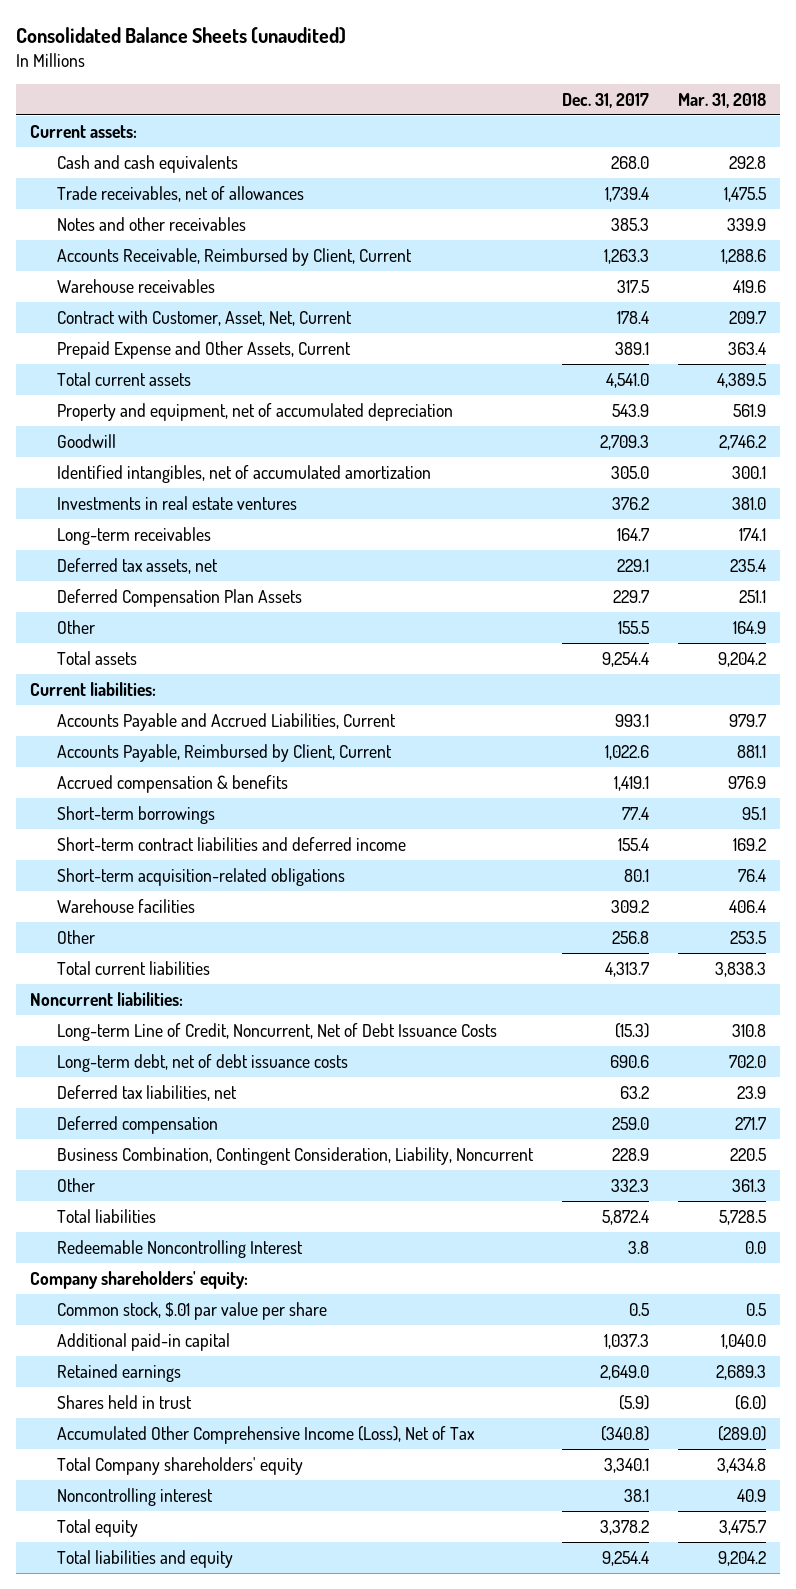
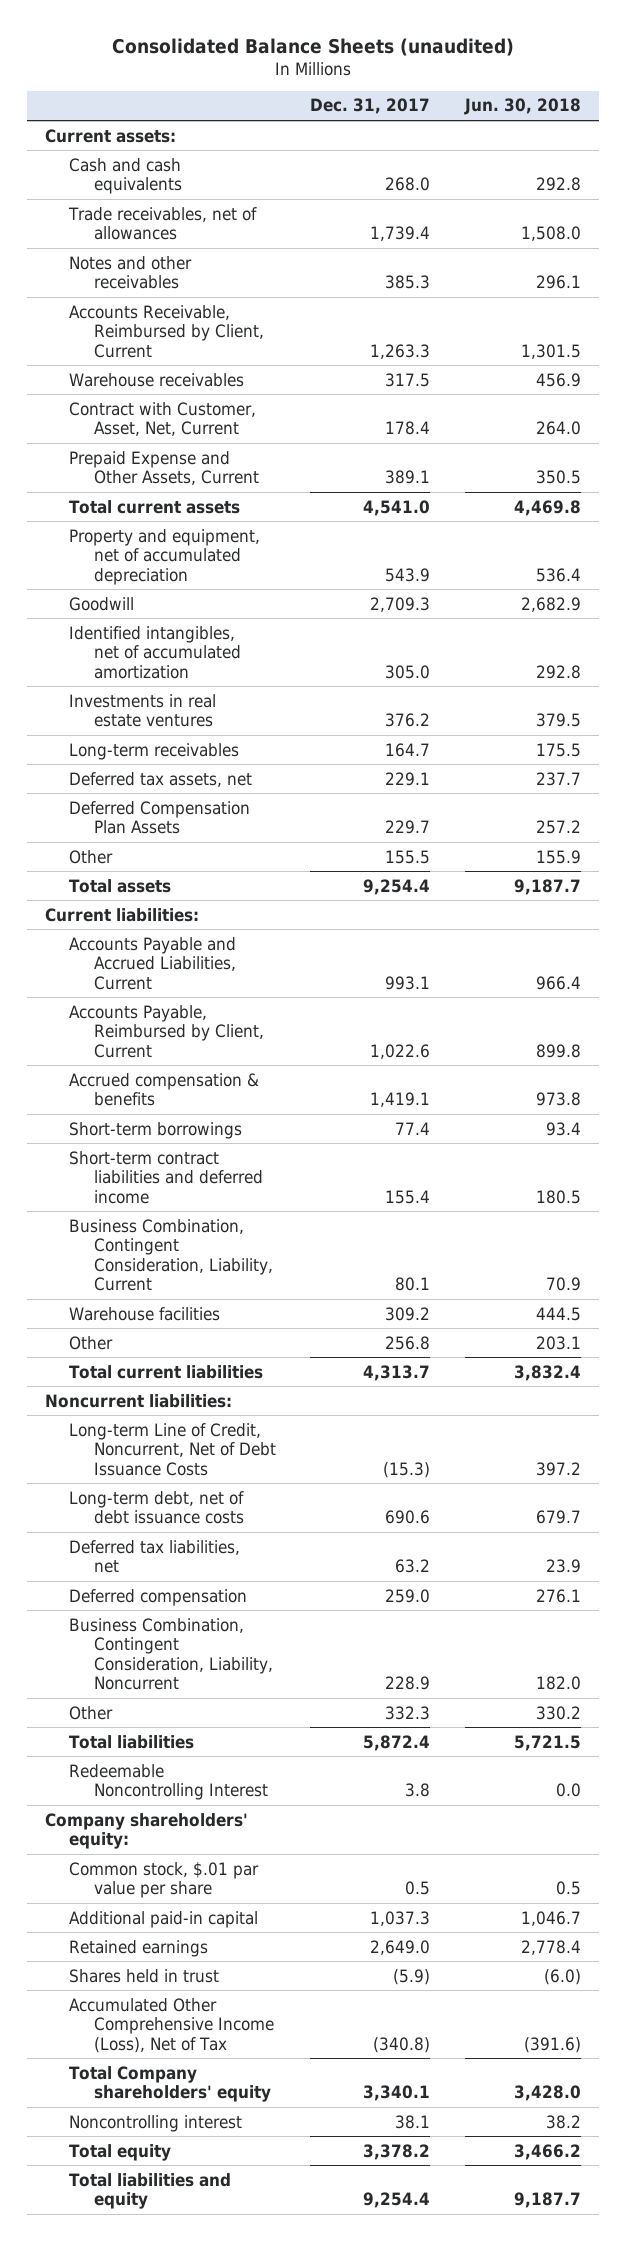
- | Dec. 31, 2017 | Mar. 31, 2018
+ | Dec. 31, 2017 | Jun. 30, 2018
- Short-term acquisition-related obligations | 80.1 | 76.4
+ Business Combination, Contingent Consideration, Liability, Current | 80.1 | 70.9

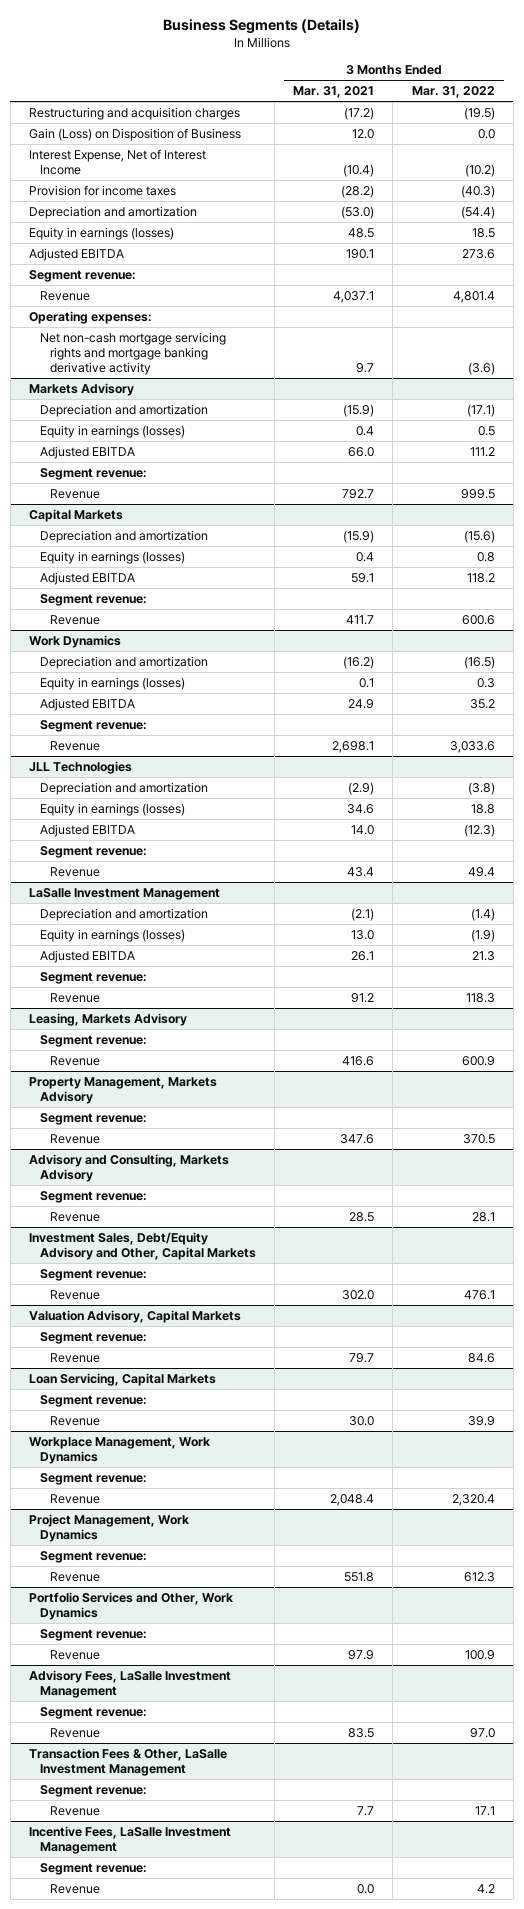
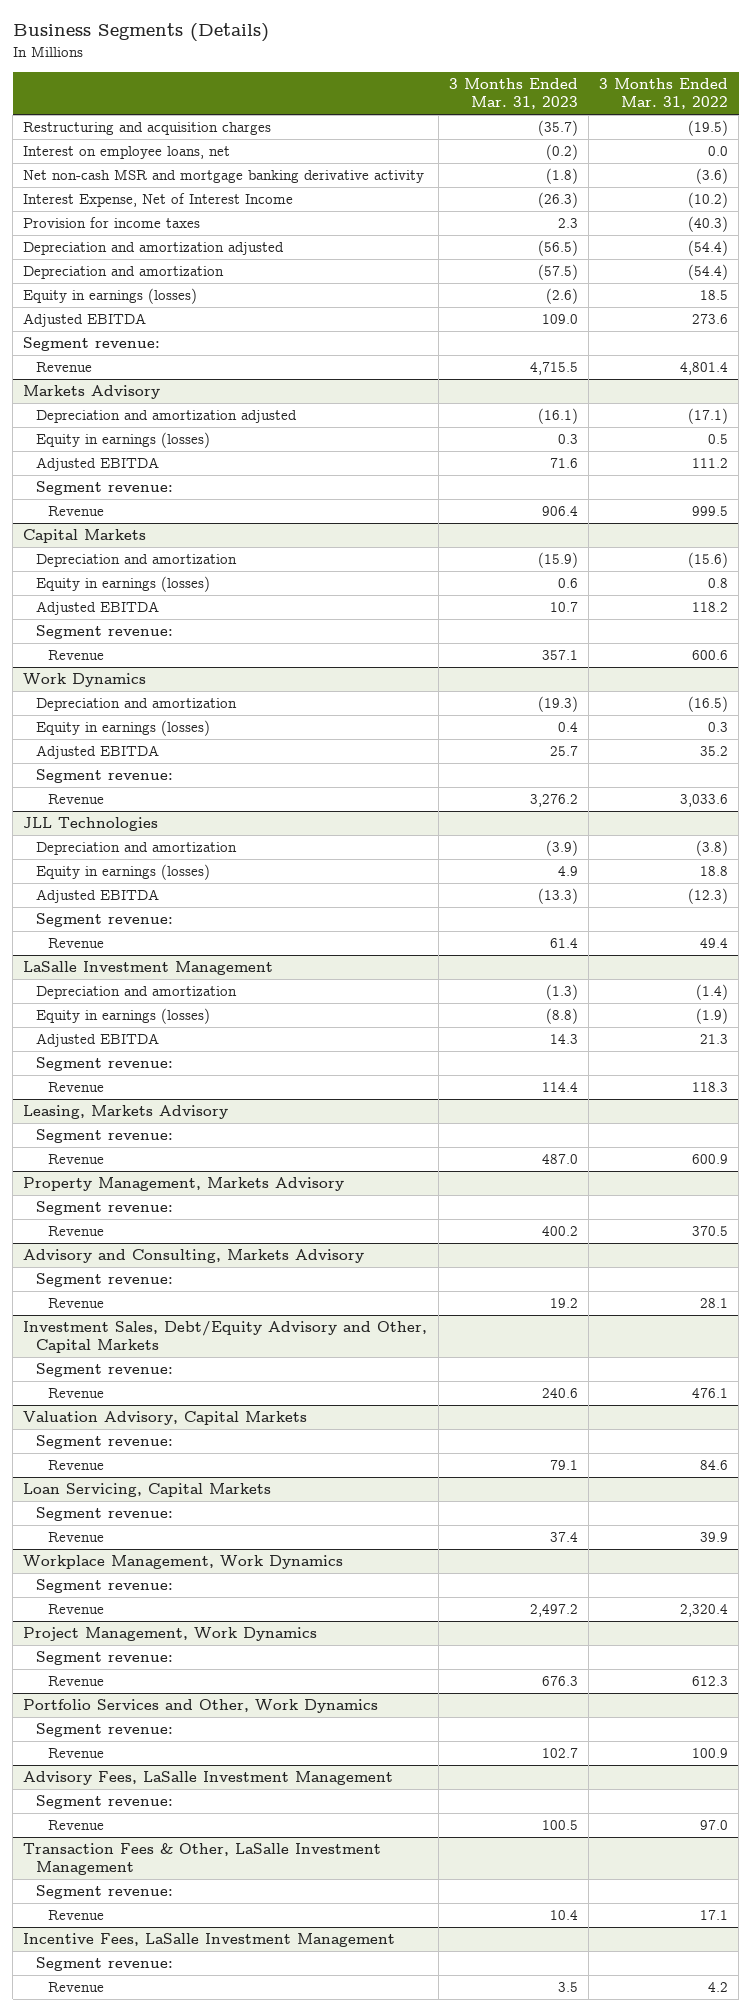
- | 3 Months Ended Mar. 31, 2021 | 3 Months Ended Mar. 31, 2022
+ | 3 Months Ended Mar. 31, 2023 | 3 Months Ended Mar. 31, 2022
- Gain (Loss) on Disposition of Business | 12.0 | 0.0
+ Interest on employee loans, net | (0.2) | 0.0
+ Net non-cash MSR and mortgage banking derivative activity | (1.8) | (3.6)
+ Depreciation and amortization adjusted | (56.5) | (54.4)
- Operating expenses:
- Net non-cash mortgage servicing rights and mortgage banking derivative activity | 9.7 | (3.6)
@ Markets Advisory
- Depreciation and amortization | (15.9) | (17.1)
+ Depreciation and amortization adjusted | (16.1) | (17.1)

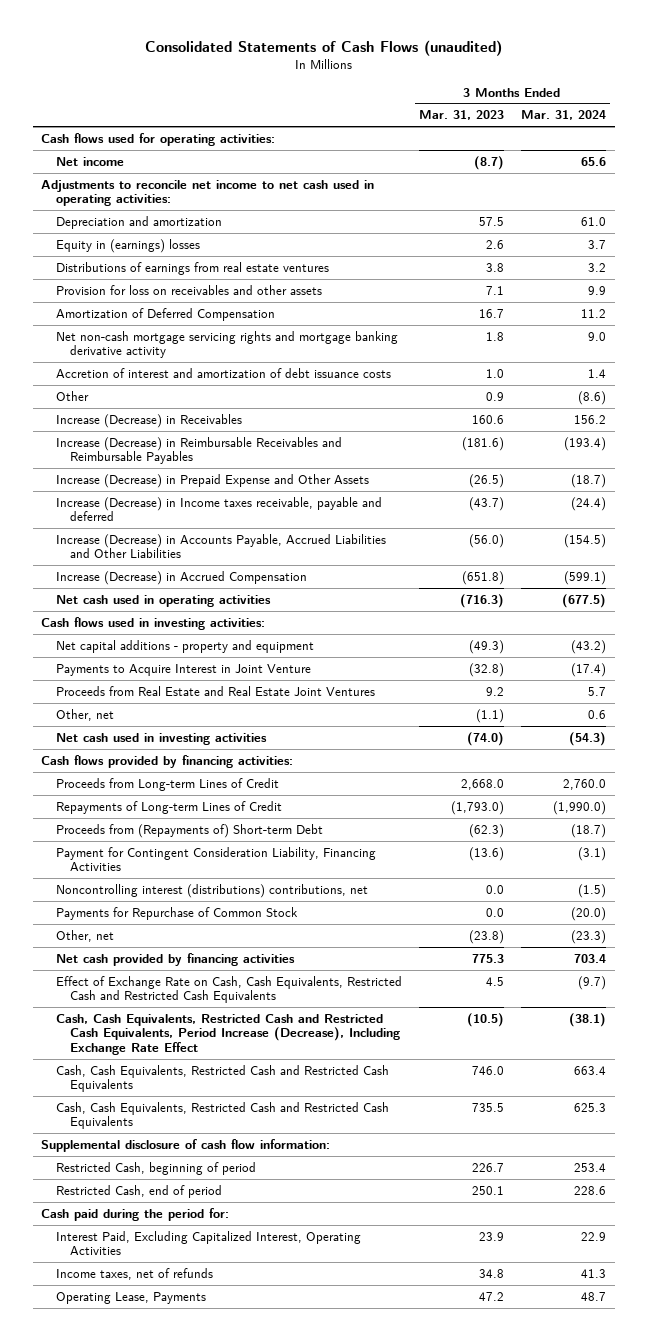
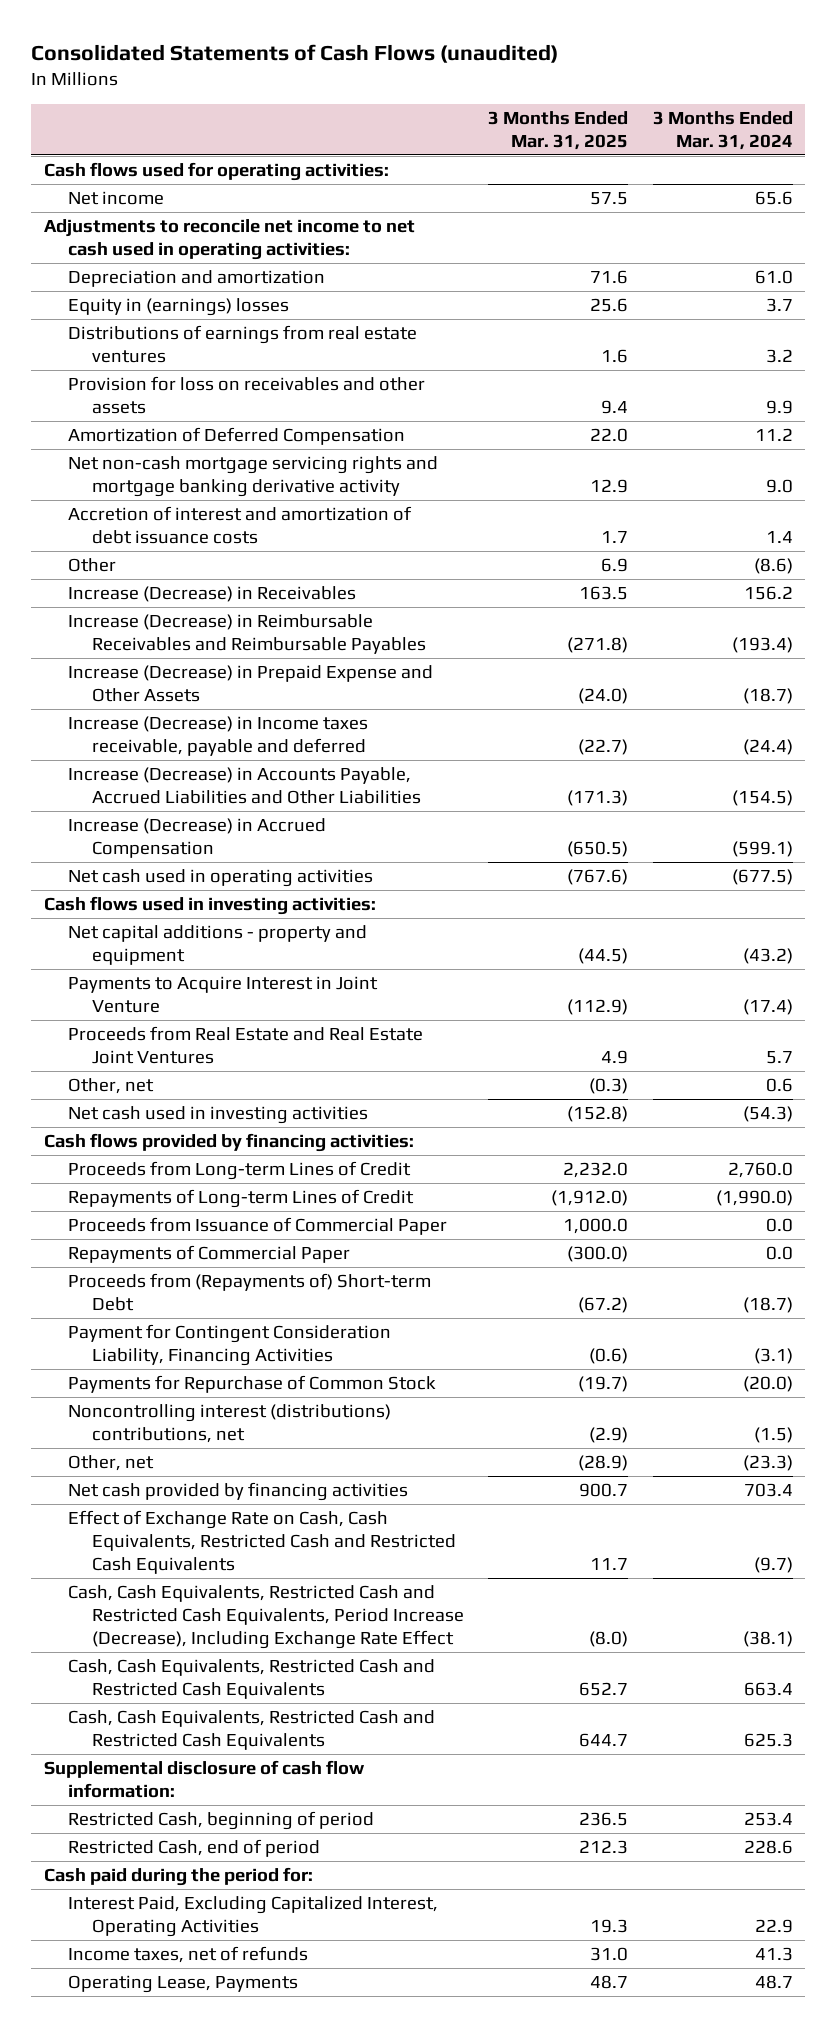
- | 3 Months Ended Mar. 31, 2023 | 3 Months Ended Mar. 31, 2024
+ | 3 Months Ended Mar. 31, 2025 | 3 Months Ended Mar. 31, 2024
+ Proceeds from Issuance of Commercial Paper | 1,000.0 | 0.0
+ Repayments of Commercial Paper | (300.0) | 0.0
moved down: Noncontrolling interest (distributions) contributions, net | (2.9) | (1.5)

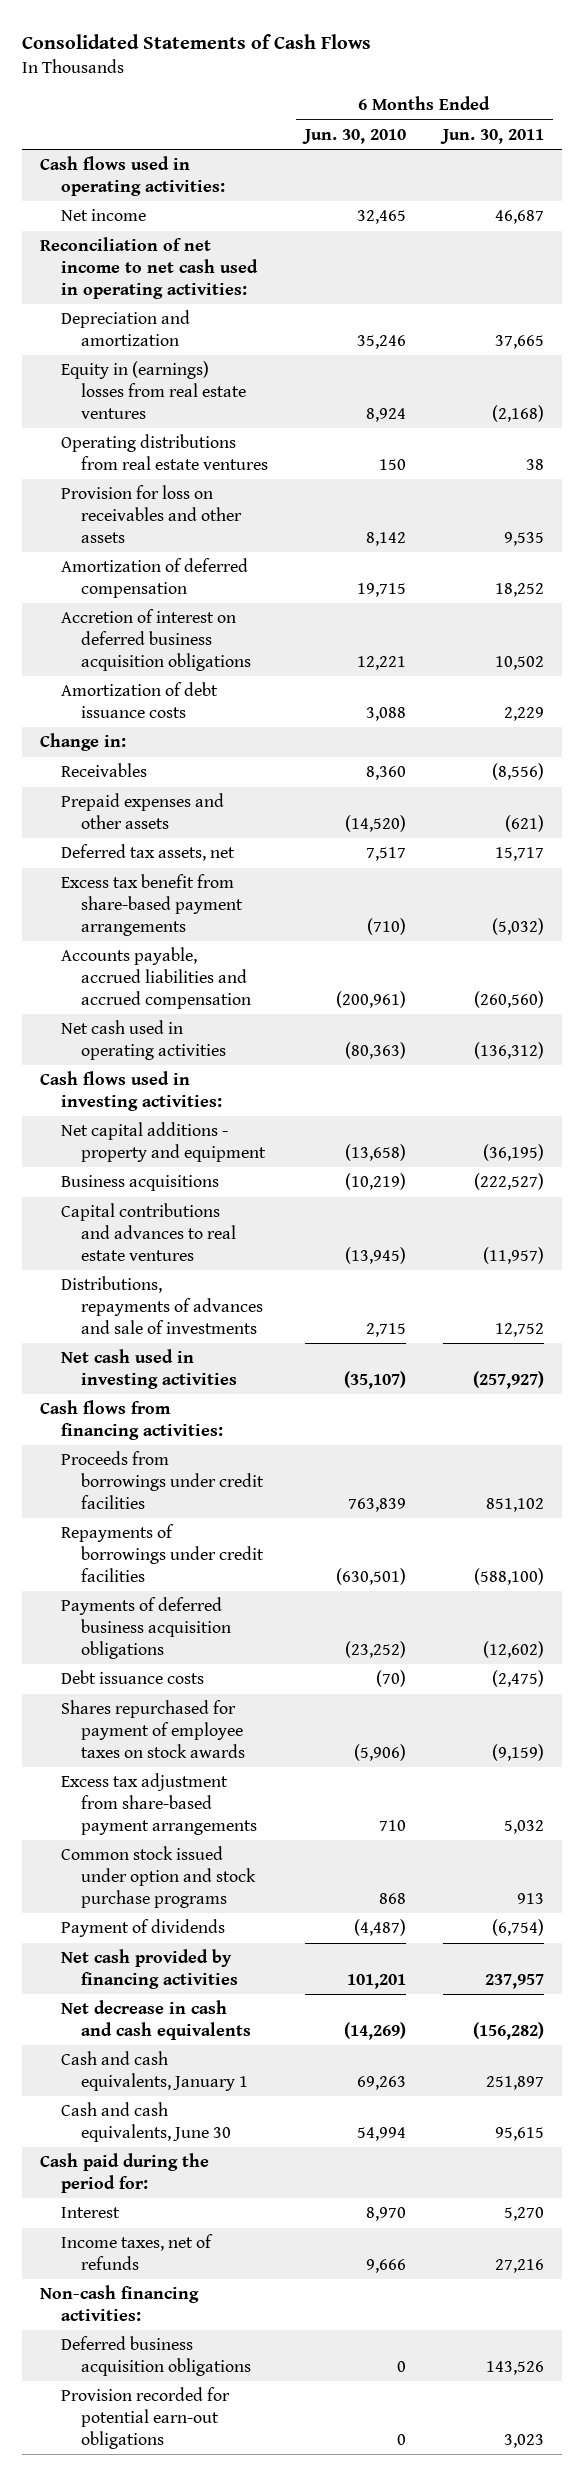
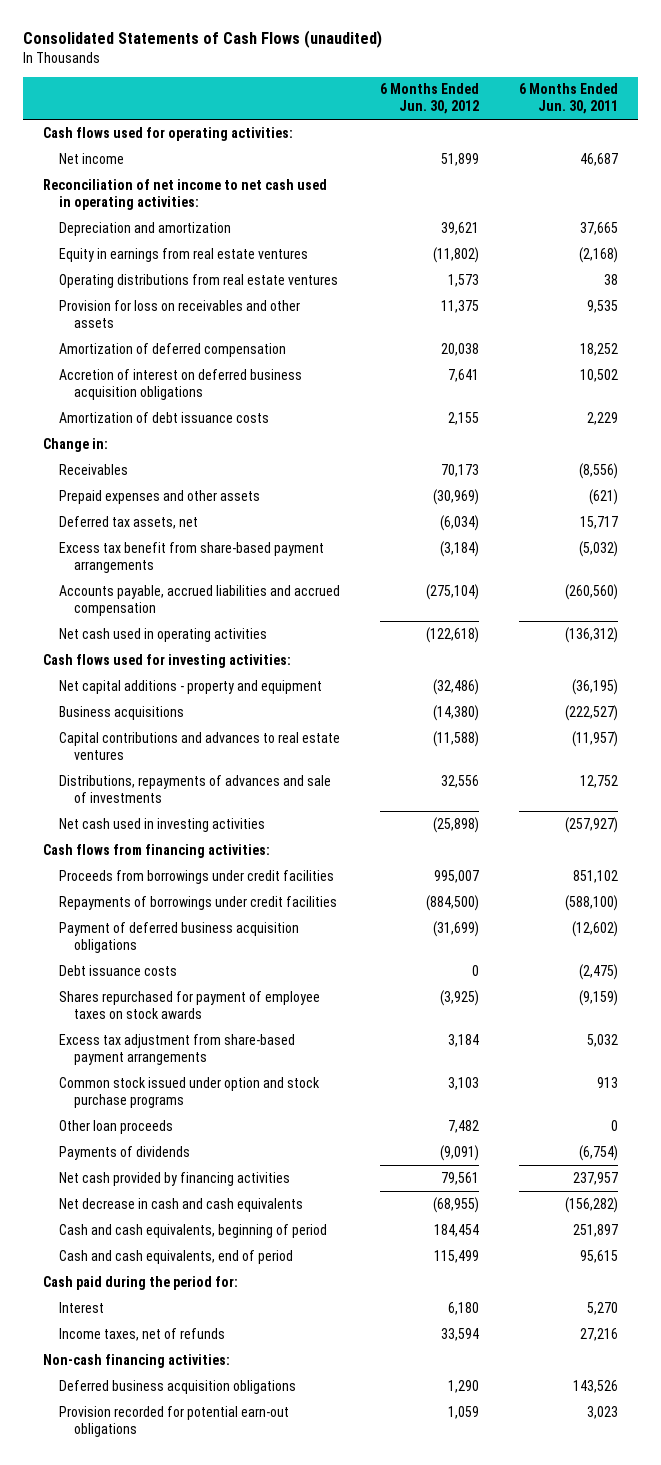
- Consolidated Statements of Cash Flows
+ Consolidated Statements of Cash Flows (unaudited)
- | 6 Months Ended Jun. 30, 2010 | 6 Months Ended Jun. 30, 2011
+ | 6 Months Ended Jun. 30, 2012 | 6 Months Ended Jun. 30, 2011
- Cash flows used in operating activities:
+ Cash flows used for operating activities:
- Equity in (earnings) losses from real estate ventures | 8,924 | (2,168)
+ Equity in earnings from real estate ventures | (11,802) | (2,168)
- Cash flows used in investing activities:
+ Cash flows used for investing activities:
- Payments of deferred business acquisition obligations | (23,252) | (12,602)
+ Payment of deferred business acquisition obligations | (31,699) | (12,602)
- Payment of dividends | (4,487) | (6,754)
+ Other loan proceeds | 7,482 | 0
+ Payments of dividends | (9,091) | (6,754)
- Cash and cash equivalents, January 1 | 69,263 | 251,897
- Cash and cash equivalents, June 30 | 54,994 | 95,615
+ Cash and cash equivalents, beginning of period | 184,454 | 251,897
+ Cash and cash equivalents, end of period | 115,499 | 95,615

